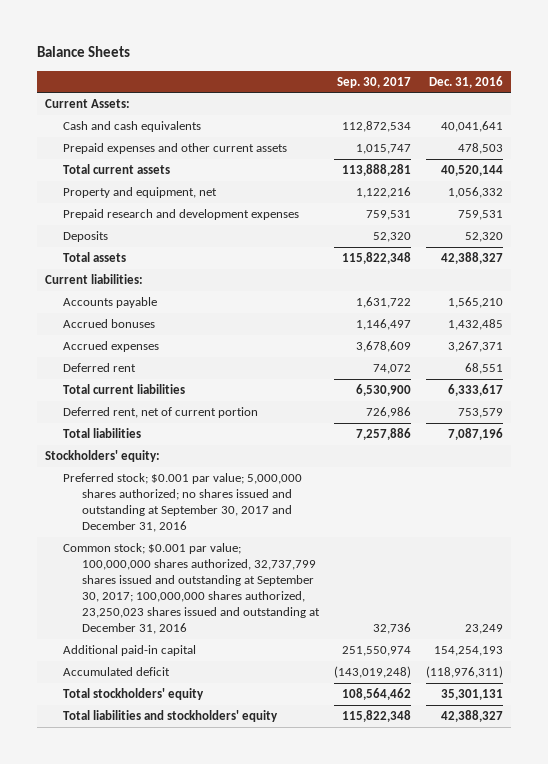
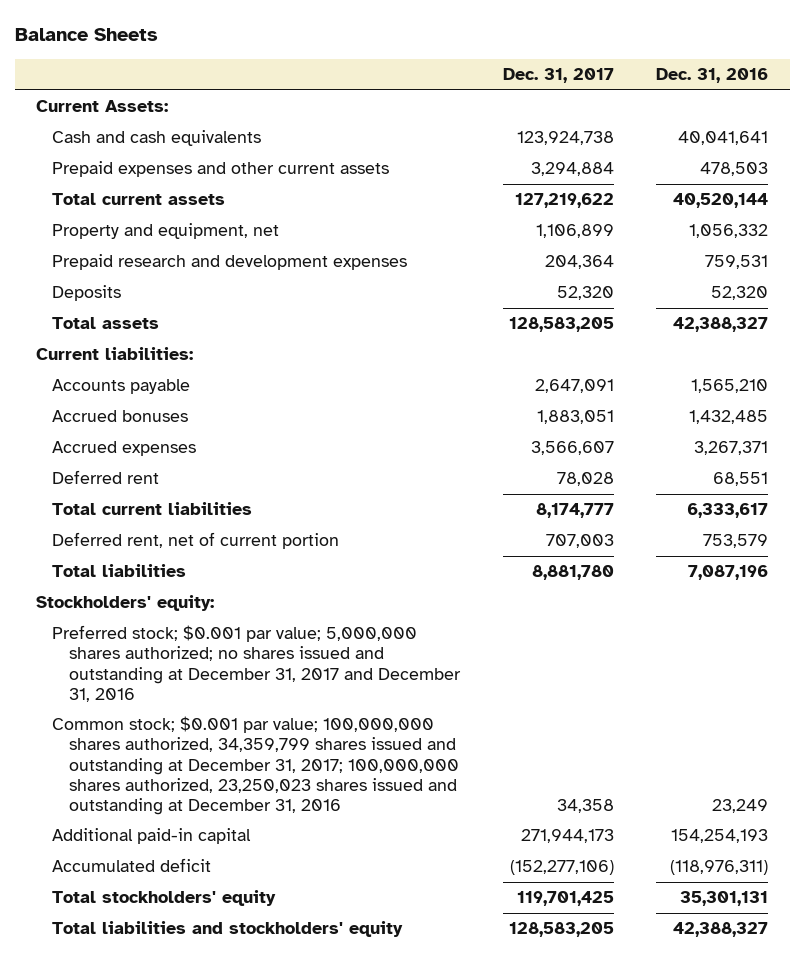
- | Sep. 30, 2017 | Dec. 31, 2016
+ | Dec. 31, 2017 | Dec. 31, 2016
- Preferred stock; $0.001 par value; 5,000,000 shares authorized; no shares issued and outstanding at September 30, 2017 and December 31, 2016
- Common stock; $0.001 par value; 100,000,000 shares authorized, 32,737,799 shares issued and outstanding at September 30, 2017; 100,000,000 shares authorized, 23,250,023 shares issued and outstanding at December 31, 2016 | 32,736 | 23,249
+ Preferred stock; $0.001 par value; 5,000,000 shares authorized; no shares issued and outstanding at December 31, 2017 and December 31, 2016
+ Common stock; $0.001 par value; 100,000,000 shares authorized, 34,359,799 shares issued and outstanding at December 31, 2017; 100,000,000 shares authorized, 23,250,023 shares issued and outstanding at December 31, 2016 | 34,358 | 23,249

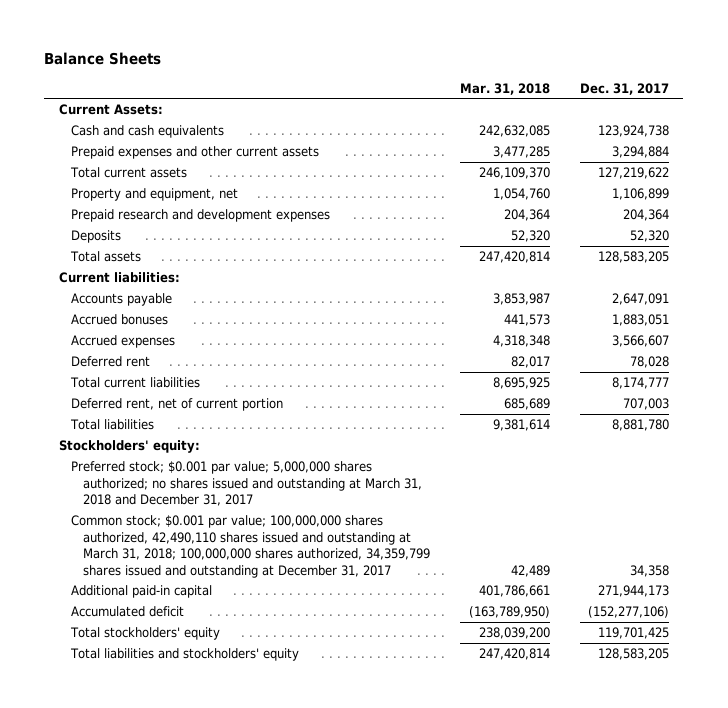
- | Dec. 31, 2017 | Dec. 31, 2016
+ | Mar. 31, 2018 | Dec. 31, 2017
- Preferred stock; $0.001 par value; 5,000,000 shares authorized; no shares issued and outstanding at December 31, 2017 and December 31, 2016
- Common stock; $0.001 par value; 100,000,000 shares authorized, 34,359,799 shares issued and outstanding at December 31, 2017; 100,000,000 shares authorized, 23,250,023 shares issued and outstanding at December 31, 2016 | 34,358 | 23,249
+ Preferred stock; $0.001 par value; 5,000,000 shares authorized; no shares issued and outstanding at March 31, 2018 and December 31, 2017
+ Common stock; $0.001 par value; 100,000,000 shares authorized, 42,490,110 shares issued and outstanding at March 31, 2018; 100,000,000 shares authorized, 34,359,799 shares issued and outstanding at December 31, 2017 | 42,489 | 34,358

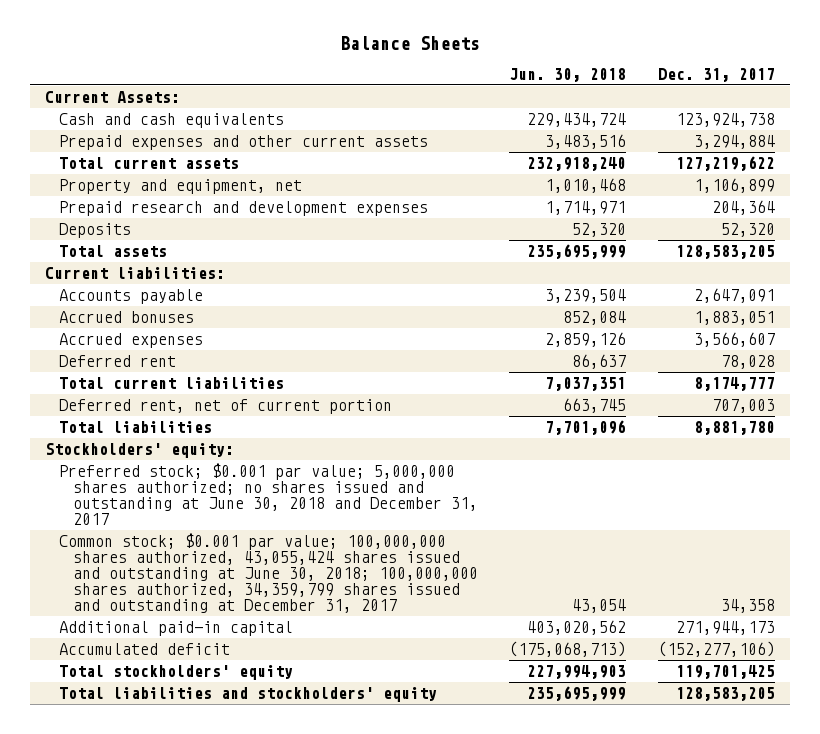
- | Mar. 31, 2018 | Dec. 31, 2017
+ | Jun. 30, 2018 | Dec. 31, 2017
- Preferred stock; $0.001 par value; 5,000,000 shares authorized; no shares issued and outstanding at March 31, 2018 and December 31, 2017
- Common stock; $0.001 par value; 100,000,000 shares authorized, 42,490,110 shares issued and outstanding at March 31, 2018; 100,000,000 shares authorized, 34,359,799 shares issued and outstanding at December 31, 2017 | 42,489 | 34,358
+ Preferred stock; $0.001 par value; 5,000,000 shares authorized; no shares issued and outstanding at June 30, 2018 and December 31, 2017
+ Common stock; $0.001 par value; 100,000,000 shares authorized, 43,055,424 shares issued and outstanding at June 30, 2018; 100,000,000 shares authorized, 34,359,799 shares issued and outstanding at December 31, 2017 | 43,054 | 34,358

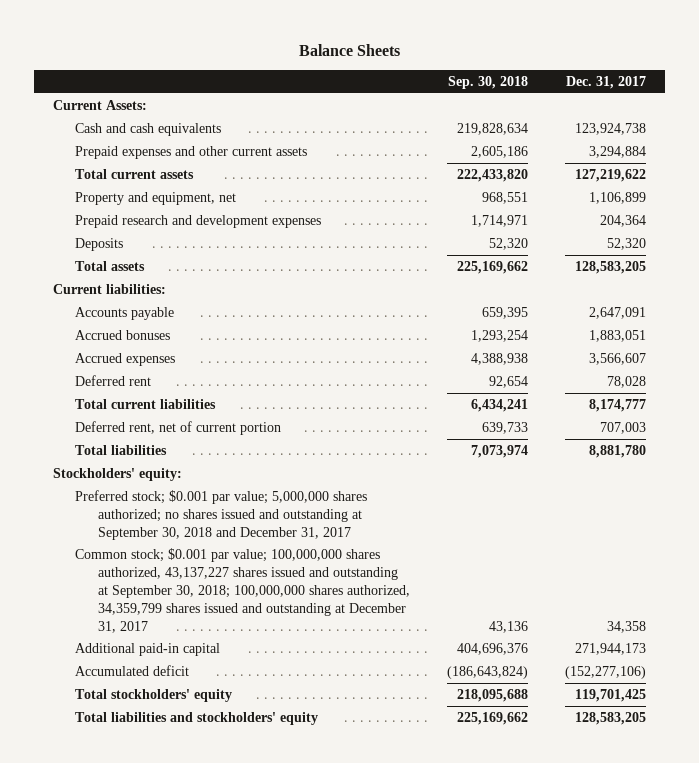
- | Jun. 30, 2018 | Dec. 31, 2017
+ | Sep. 30, 2018 | Dec. 31, 2017
- Preferred stock; $0.001 par value; 5,000,000 shares authorized; no shares issued and outstanding at June 30, 2018 and December 31, 2017
- Common stock; $0.001 par value; 100,000,000 shares authorized, 43,055,424 shares issued and outstanding at June 30, 2018; 100,000,000 shares authorized, 34,359,799 shares issued and outstanding at December 31, 2017 | 43,054 | 34,358
+ Preferred stock; $0.001 par value; 5,000,000 shares authorized; no shares issued and outstanding at September 30, 2018 and December 31, 2017
+ Common stock; $0.001 par value; 100,000,000 shares authorized, 43,137,227 shares issued and outstanding at September 30, 2018; 100,000,000 shares authorized, 34,359,799 shares issued and outstanding at December 31, 2017 | 43,136 | 34,358

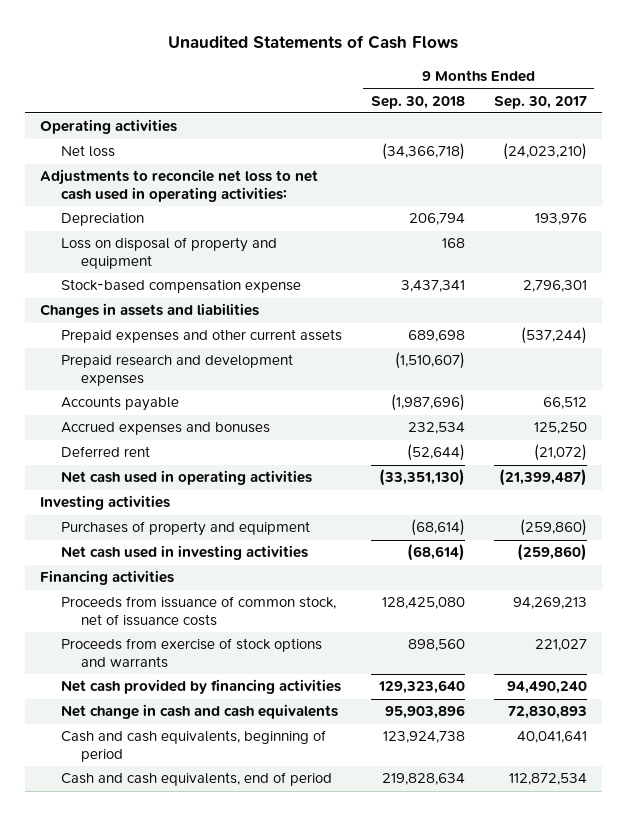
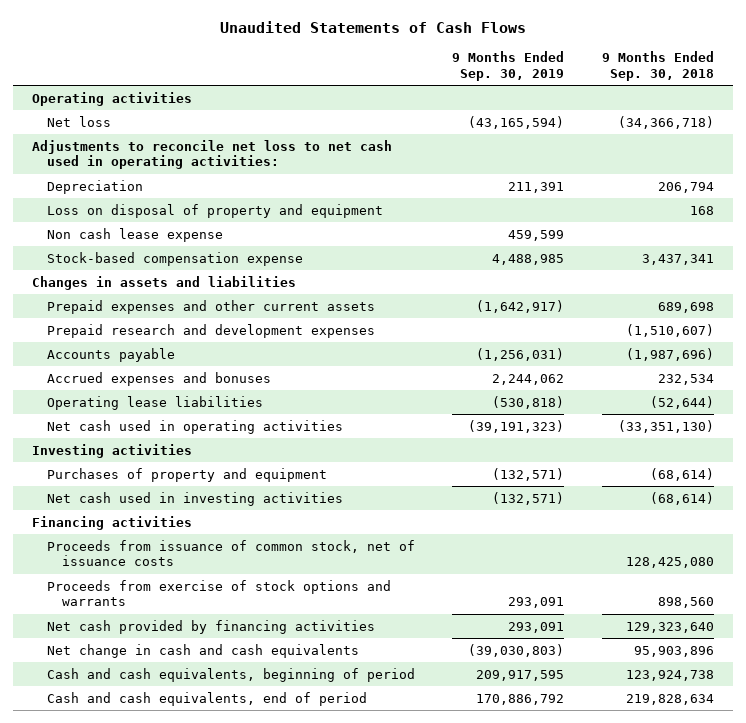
- | 9 Months Ended Sep. 30, 2018 | 9 Months Ended Sep. 30, 2017
+ | 9 Months Ended Sep. 30, 2019 | 9 Months Ended Sep. 30, 2018
+ Non cash lease expense | 459,599 |
- Deferred rent | (52,644) | (21,072)
+ Operating lease liabilities | (530,818) | (52,644)

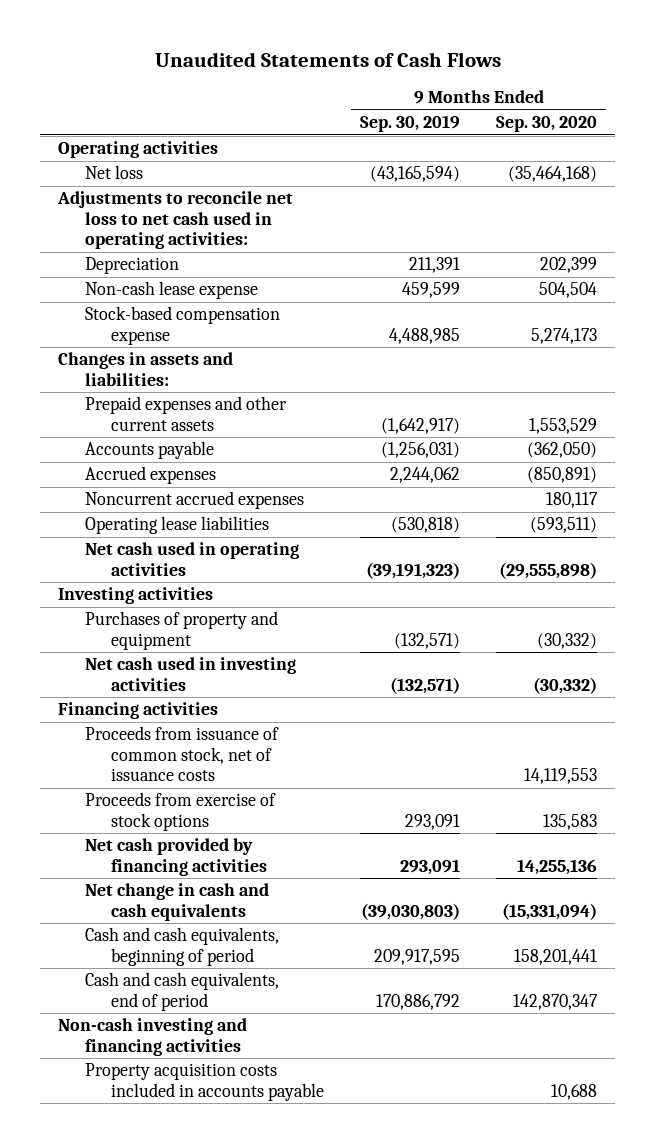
- | 9 Months Ended Sep. 30, 2019 | 9 Months Ended Sep. 30, 2018
+ | 9 Months Ended Sep. 30, 2019 | 9 Months Ended Sep. 30, 2020
- Loss on disposal of property and equipment | | 168
- Non cash lease expense | 459,599 |
+ Non-cash lease expense | 459,599 | 504,504
- Changes in assets and liabilities
+ Changes in assets and liabilities:
- Prepaid research and development expenses | | (1,510,607)
- Accrued expenses and bonuses | 2,244,062 | 232,534
+ Accrued expenses | 2,244,062 | (850,891)
+ Noncurrent accrued expenses | | 180,117
- Proceeds from exercise of stock options and warrants | 293,091 | 898,560
+ Proceeds from exercise of stock options | 293,091 | 135,583
+ Non-cash investing and financing activities
+ Property acquisition costs included in accounts payable | | 10,688

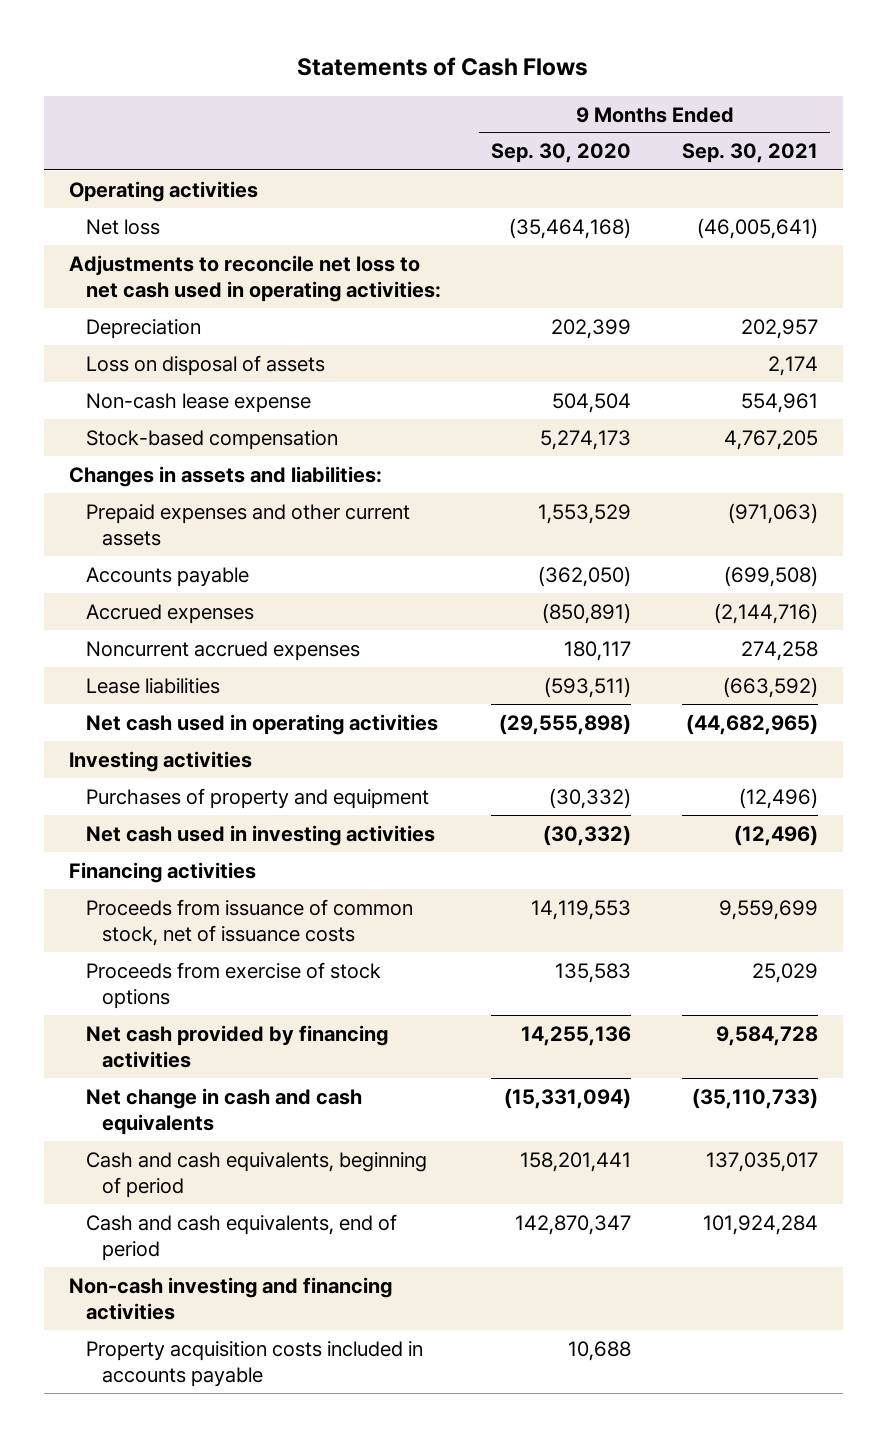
- Unaudited Statements of Cash Flows
+ Statements of Cash Flows
- | 9 Months Ended Sep. 30, 2019 | 9 Months Ended Sep. 30, 2020
+ | 9 Months Ended Sep. 30, 2020 | 9 Months Ended Sep. 30, 2021
+ Loss on disposal of assets | | 2,174
- Stock-based compensation expense | 4,488,985 | 5,274,173
+ Stock-based compensation | 5,274,173 | 4,767,205
- Operating lease liabilities | (530,818) | (593,511)
+ Lease liabilities | (593,511) | (663,592)

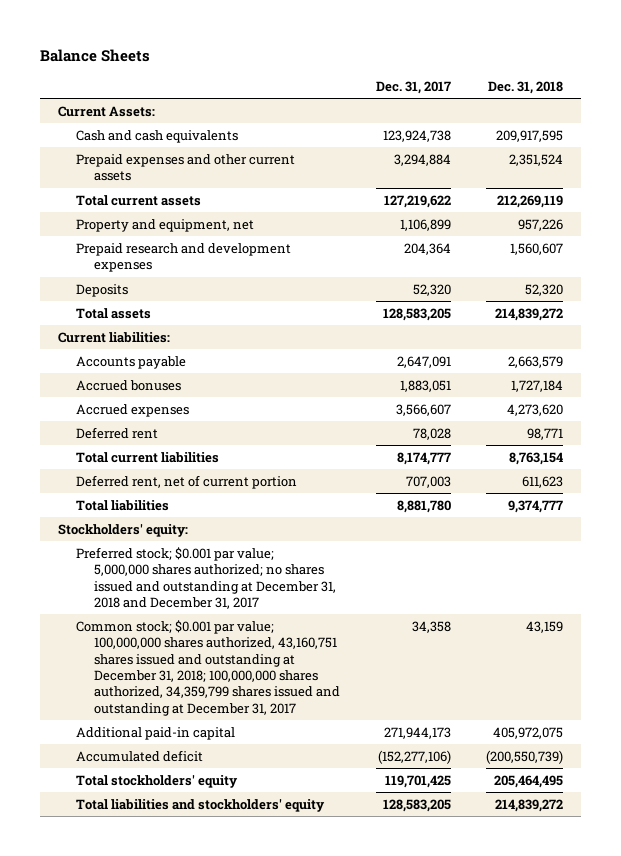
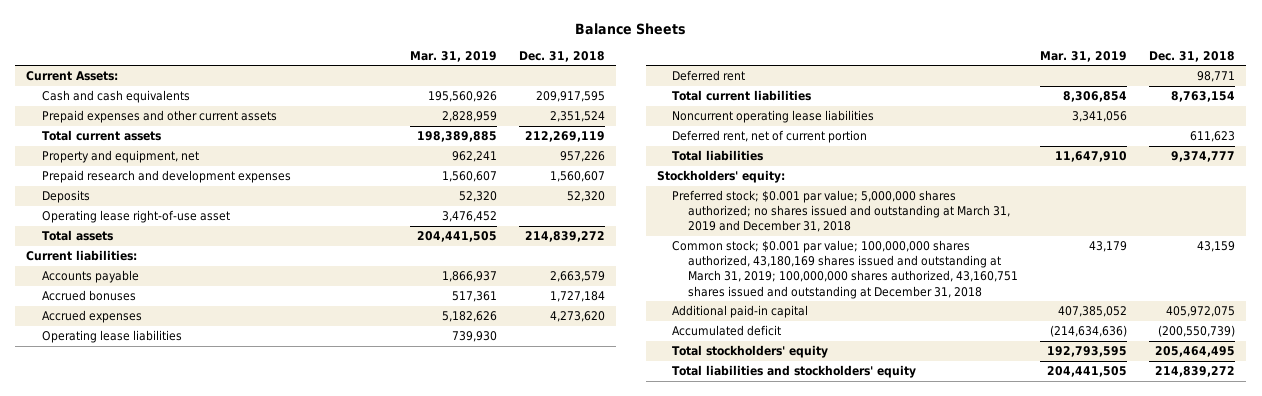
- | Dec. 31, 2017 | Dec. 31, 2018
+ | Mar. 31, 2019 | Dec. 31, 2018
+ Operating lease right-of-use asset | 3,476,452 |
+ Operating lease liabilities | 739,930 |
+ Noncurrent operating lease liabilities | 3,341,056 |
- Preferred stock; $0.001 par value; 5,000,000 shares authorized; no shares issued and outstanding at December 31, 2018 and December 31, 2017
- Common stock; $0.001 par value; 100,000,000 shares authorized, 43,160,751 shares issued and outstanding at December 31, 2018; 100,000,000 shares authorized, 34,359,799 shares issued and outstanding at December 31, 2017 | 34,358 | 43,159
+ Preferred stock; $0.001 par value; 5,000,000 shares authorized; no shares issued and outstanding at March 31, 2019 and December 31, 2018
+ Common stock; $0.001 par value; 100,000,000 shares authorized, 43,180,169 shares issued and outstanding at March 31, 2019; 100,000,000 shares authorized, 43,160,751 shares issued and outstanding at December 31, 2018 | 43,179 | 43,159

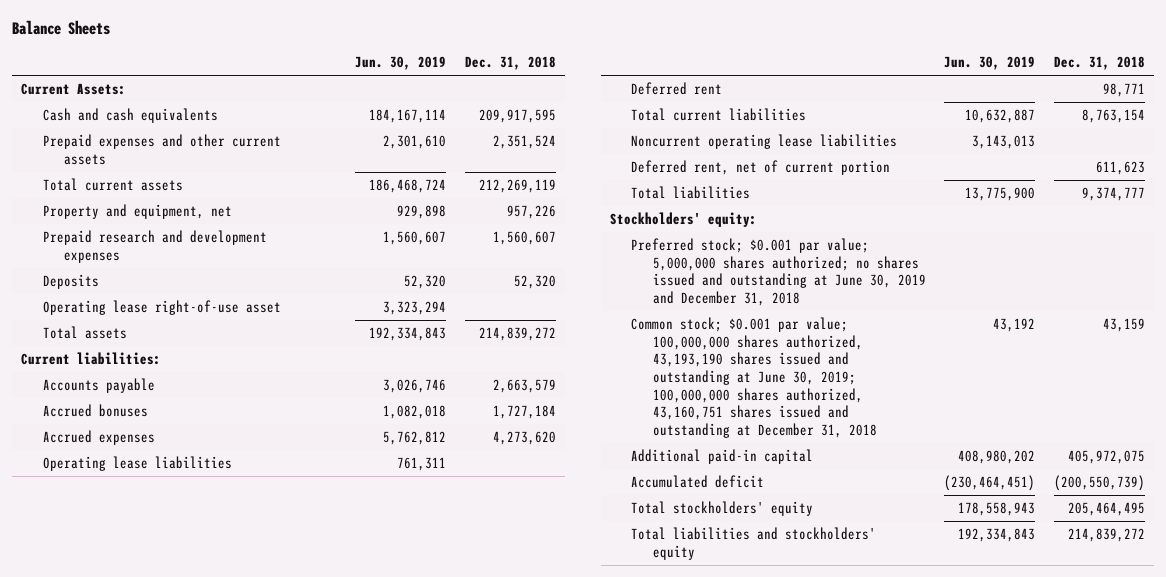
- | Mar. 31, 2019 | Dec. 31, 2018
+ | Jun. 30, 2019 | Dec. 31, 2018
- Preferred stock; $0.001 par value; 5,000,000 shares authorized; no shares issued and outstanding at March 31, 2019 and December 31, 2018
- Common stock; $0.001 par value; 100,000,000 shares authorized, 43,180,169 shares issued and outstanding at March 31, 2019; 100,000,000 shares authorized, 43,160,751 shares issued and outstanding at December 31, 2018 | 43,179 | 43,159
+ Preferred stock; $0.001 par value; 5,000,000 shares authorized; no shares issued and outstanding at June 30, 2019 and December 31, 2018
+ Common stock; $0.001 par value; 100,000,000 shares authorized, 43,193,190 shares issued and outstanding at June 30, 2019; 100,000,000 shares authorized, 43,160,751 shares issued and outstanding at December 31, 2018 | 43,192 | 43,159

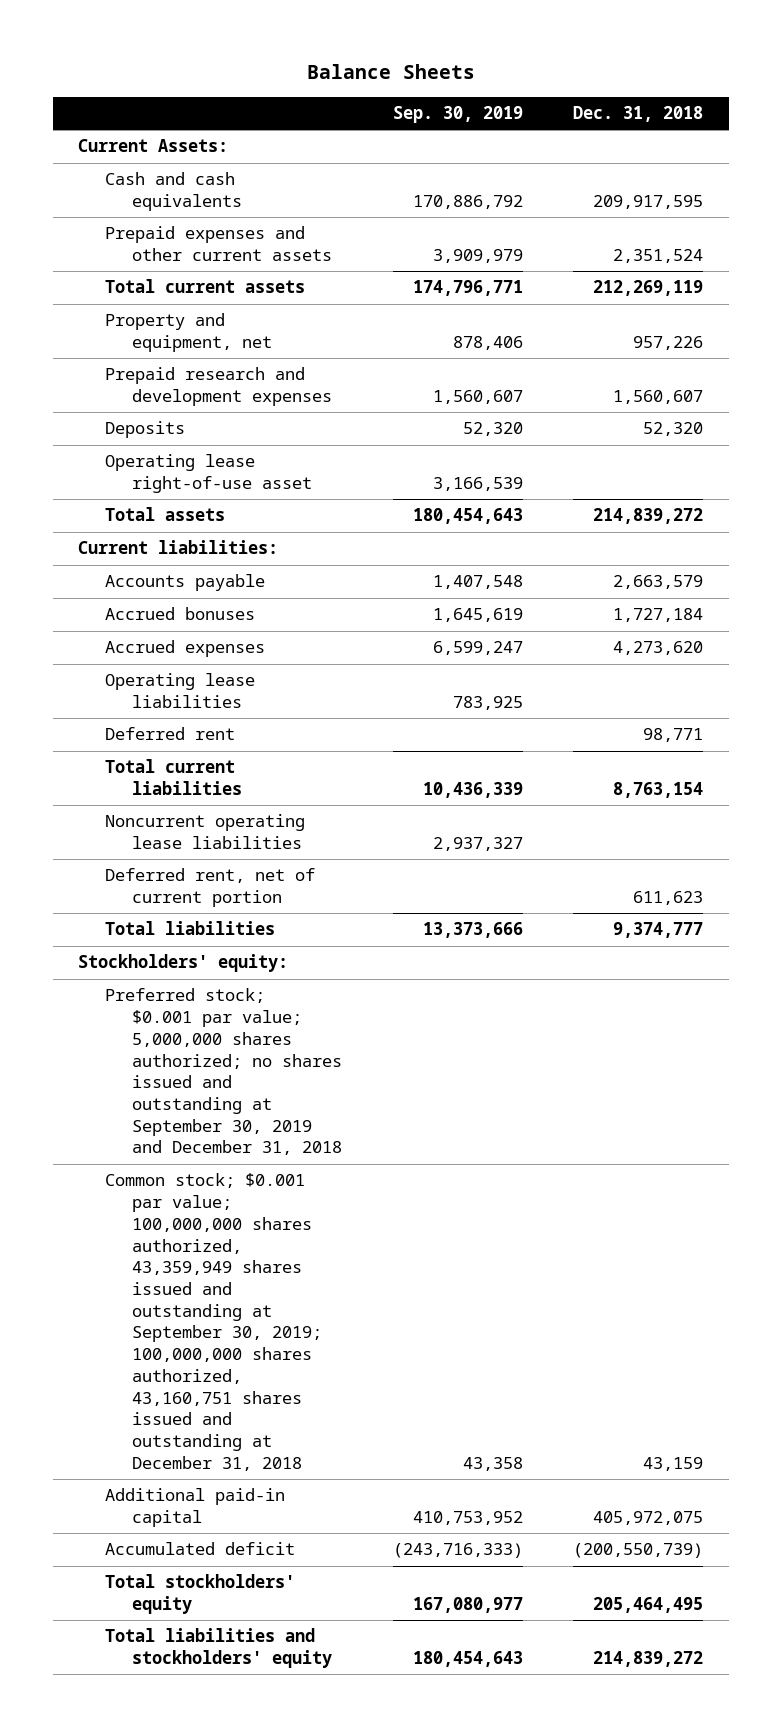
- | Jun. 30, 2019 | Dec. 31, 2018
+ | Sep. 30, 2019 | Dec. 31, 2018
- Preferred stock; $0.001 par value; 5,000,000 shares authorized; no shares issued and outstanding at June 30, 2019 and December 31, 2018
- Common stock; $0.001 par value; 100,000,000 shares authorized, 43,193,190 shares issued and outstanding at June 30, 2019; 100,000,000 shares authorized, 43,160,751 shares issued and outstanding at December 31, 2018 | 43,192 | 43,159
+ Preferred stock; $0.001 par value; 5,000,000 shares authorized; no shares issued and outstanding at September 30, 2019 and December 31, 2018
+ Common stock; $0.001 par value; 100,000,000 shares authorized, 43,359,949 shares issued and outstanding at September 30, 2019; 100,000,000 shares authorized, 43,160,751 shares issued and outstanding at December 31, 2018 | 43,358 | 43,159

